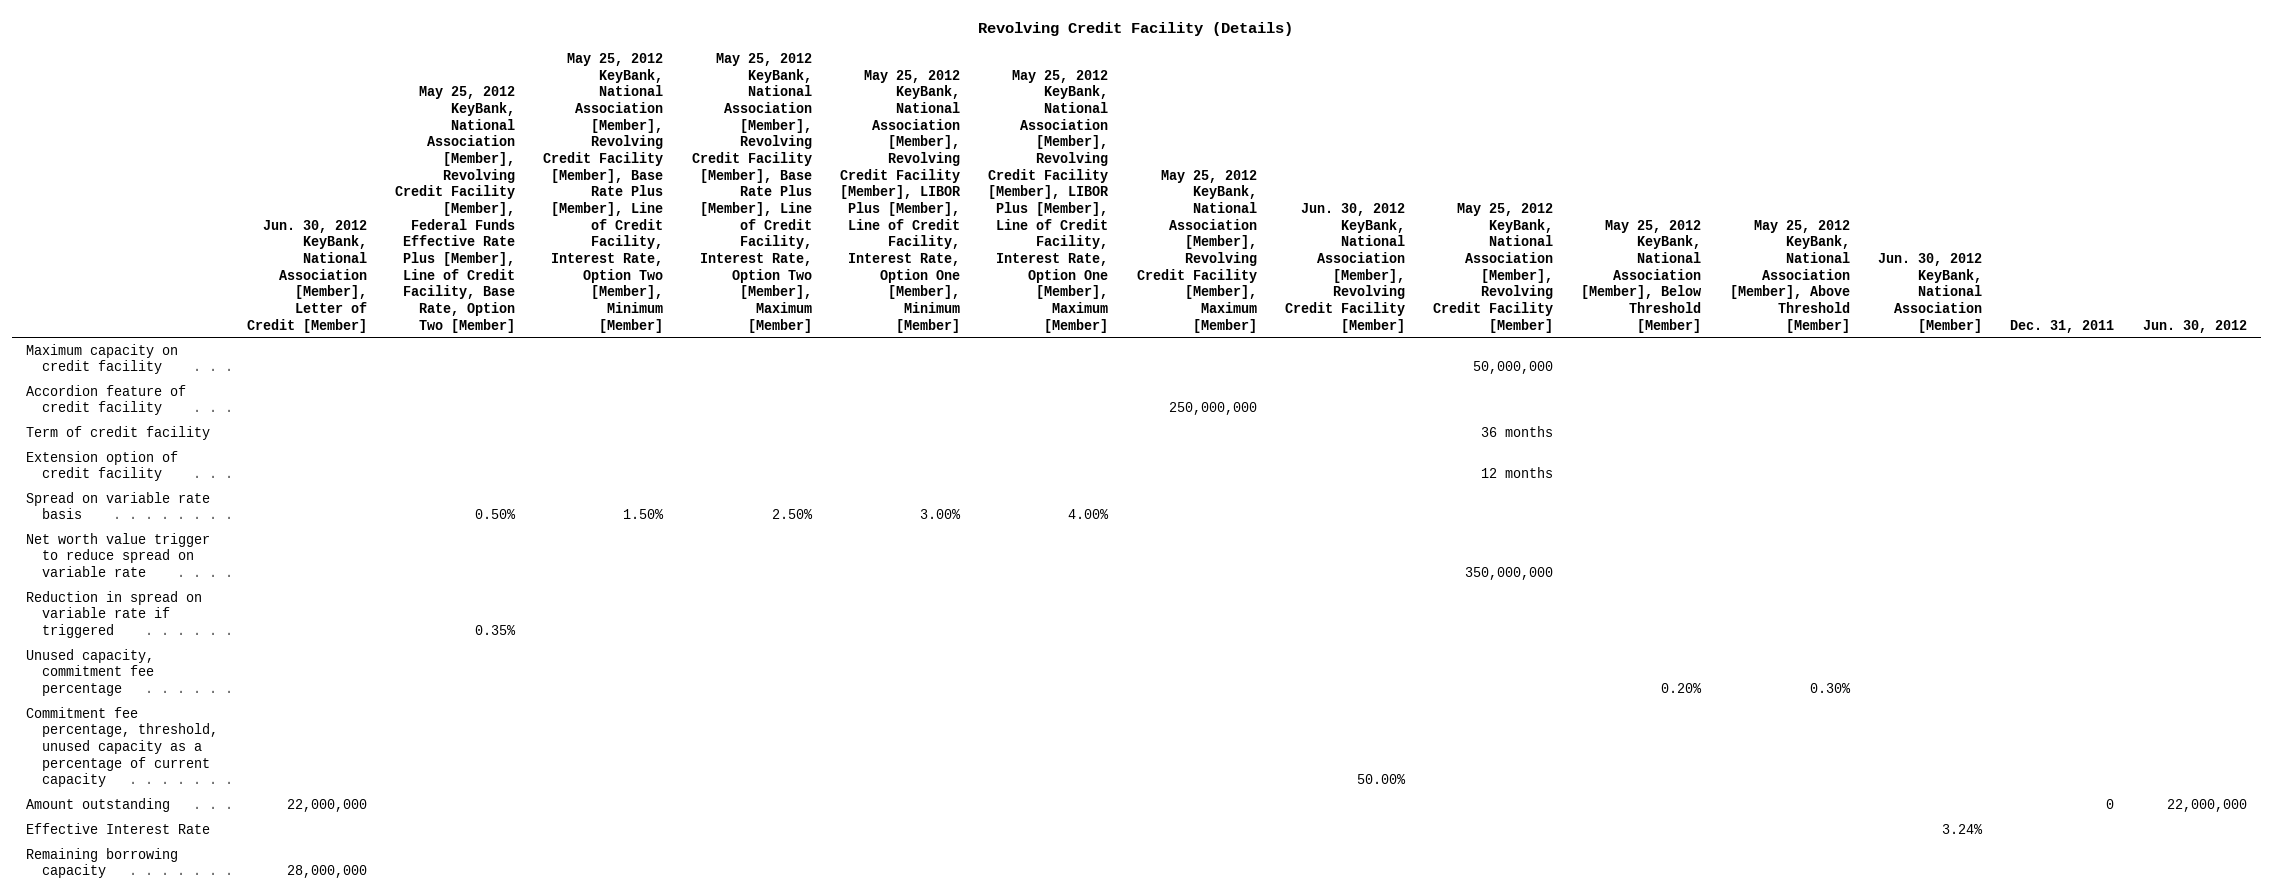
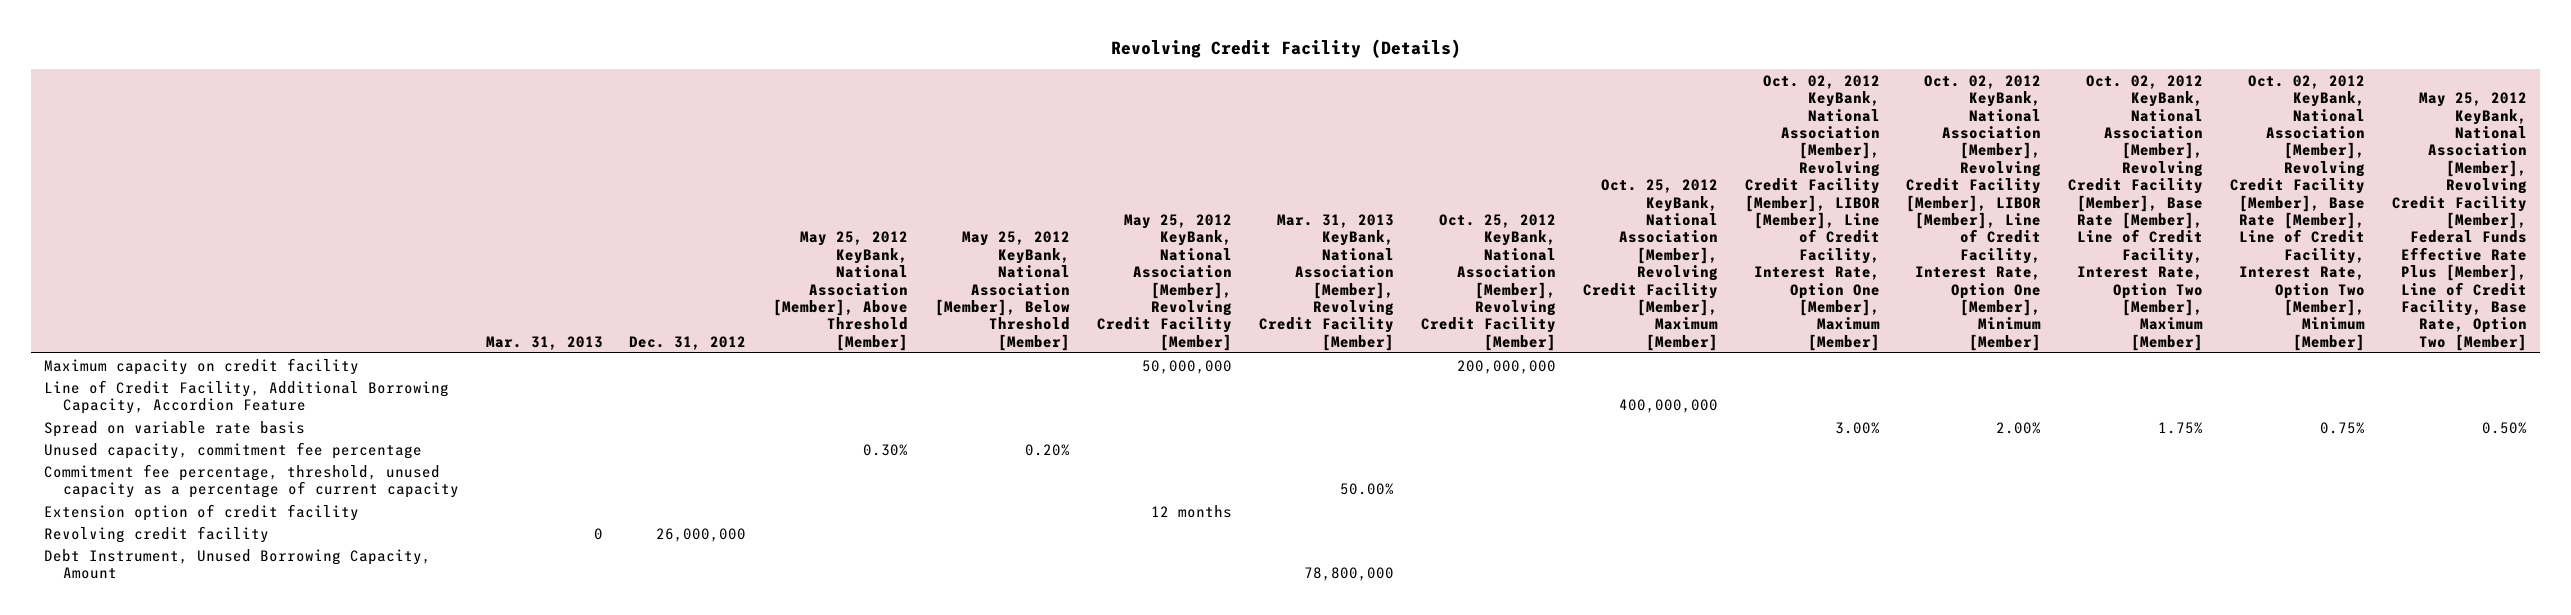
- | Jun. 30, 2012 KeyBank, National Association [Member], Letter of Credit [Member] | May 25, 2012 KeyBank, National Association [Member], Revolving Credit Facility [Member], Federal Funds Effective Rate Plus [Member], Line of Credit Facility, Base Rate, Option Two [Member] | May 25, 2012 KeyBank, National Association [Member], Revolving Credit Facility [Member], Base Rate Plus [Member], Line of Credit Facility, Interest Rate, Option Two [Member], Minimum [Member] | May 25, 2012 KeyBank, National Association [Member], Revolving Credit Facility [Member], Base Rate Plus [Member], Line of Credit Facility, Interest Rate, Option Two [Member], Maximum [Member] | May 25, 2012 KeyBank, National Association [Member], Revolving Credit Facility [Member], LIBOR Plus [Member], Line of Credit Facility, Interest Rate, Option One [Member], Minimum [Member] | May 25, 2012 KeyBank, National Association [Member], Revolving Credit Facility [Member], LIBOR Plus [Member], Line of Credit Facility, Interest Rate, Option One [Member], Maximum [Member] | May 25, 2012 KeyBank, National Association [Member], Revolving Credit Facility [Member], Maximum [Member] | Jun. 30, 2012 KeyBank, National Association [Member], Revolving Credit Facility [Member] | May 25, 2012 KeyBank, National Association [Member], Revolving Credit Facility [Member] | May 25, 2012 KeyBank, National Association [Member], Below Threshold [Member] | May 25, 2012 KeyBank, National Association [Member], Above Threshold [Member] | Jun. 30, 2012 KeyBank, National Association [Member] | Dec. 31, 2011 | Jun. 30, 2012
+ | Mar. 31, 2013 | Dec. 31, 2012 | May 25, 2012 KeyBank, National Association [Member], Above Threshold [Member] | May 25, 2012 KeyBank, National Association [Member], Below Threshold [Member] | May 25, 2012 KeyBank, National Association [Member], Revolving Credit Facility [Member] | Mar. 31, 2013 KeyBank, National Association [Member], Revolving Credit Facility [Member] | Oct. 25, 2012 KeyBank, National Association [Member], Revolving Credit Facility [Member] | Oct. 25, 2012 KeyBank, National Association [Member], Revolving Credit Facility [Member], Maximum [Member] | Oct. 02, 2012 KeyBank, National Association [Member], Revolving Credit Facility [Member], LIBOR [Member], Line of Credit Facility, Interest Rate, Option One [Member], Maximum [Member] | Oct. 02, 2012 KeyBank, National Association [Member], Revolving Credit Facility [Member], LIBOR [Member], Line of Credit Facility, Interest Rate, Option One [Member], Minimum [Member] | Oct. 02, 2012 KeyBank, National Association [Member], Revolving Credit Facility [Member], Base Rate [Member], Line of Credit Facility, Interest Rate, Option Two [Member], Maximum [Member] | Oct. 02, 2012 KeyBank, National Association [Member], Revolving Credit Facility [Member], Base Rate [Member], Line of Credit Facility, Interest Rate, Option Two [Member], Minimum [Member] | May 25, 2012 KeyBank, National Association [Member], Revolving Credit Facility [Member], Federal Funds Effective Rate Plus [Member], Line of Credit Facility, Base Rate, Option Two [Member]
- Accordion feature of credit facility | | | | | | | 250,000,000 | | | | | | |
- Term of credit facility | | | | | | | | | 36 months | | | | |
+ Line of Credit Facility, Additional Borrowing Capacity, Accordion Feature | | | | | | | | 400,000,000 | | | | |
- Net worth value trigger to reduce spread on variable rate | | | | | | | | | 350,000,000 | | | | |
- Reduction in spread on variable rate if triggered | | 0.35% | | | | | | | | | | | |
- Amount outstanding | 22,000,000 | | | | | | | | | | | | 0 | 22,000,000
- Effective Interest Rate | | | | | | | | | | | | 3.24% | |
- Remaining borrowing capacity | 28,000,000 | | | | | | | | | | | | |
moved down: Extension option of credit facility | | | | | 12 months | | | | | | | |
+ Revolving credit facility | 0 | 26,000,000 | | | | | | | | | | |
+ Debt Instrument, Unused Borrowing Capacity, Amount | | | | | | 78,800,000 | | | | | | |

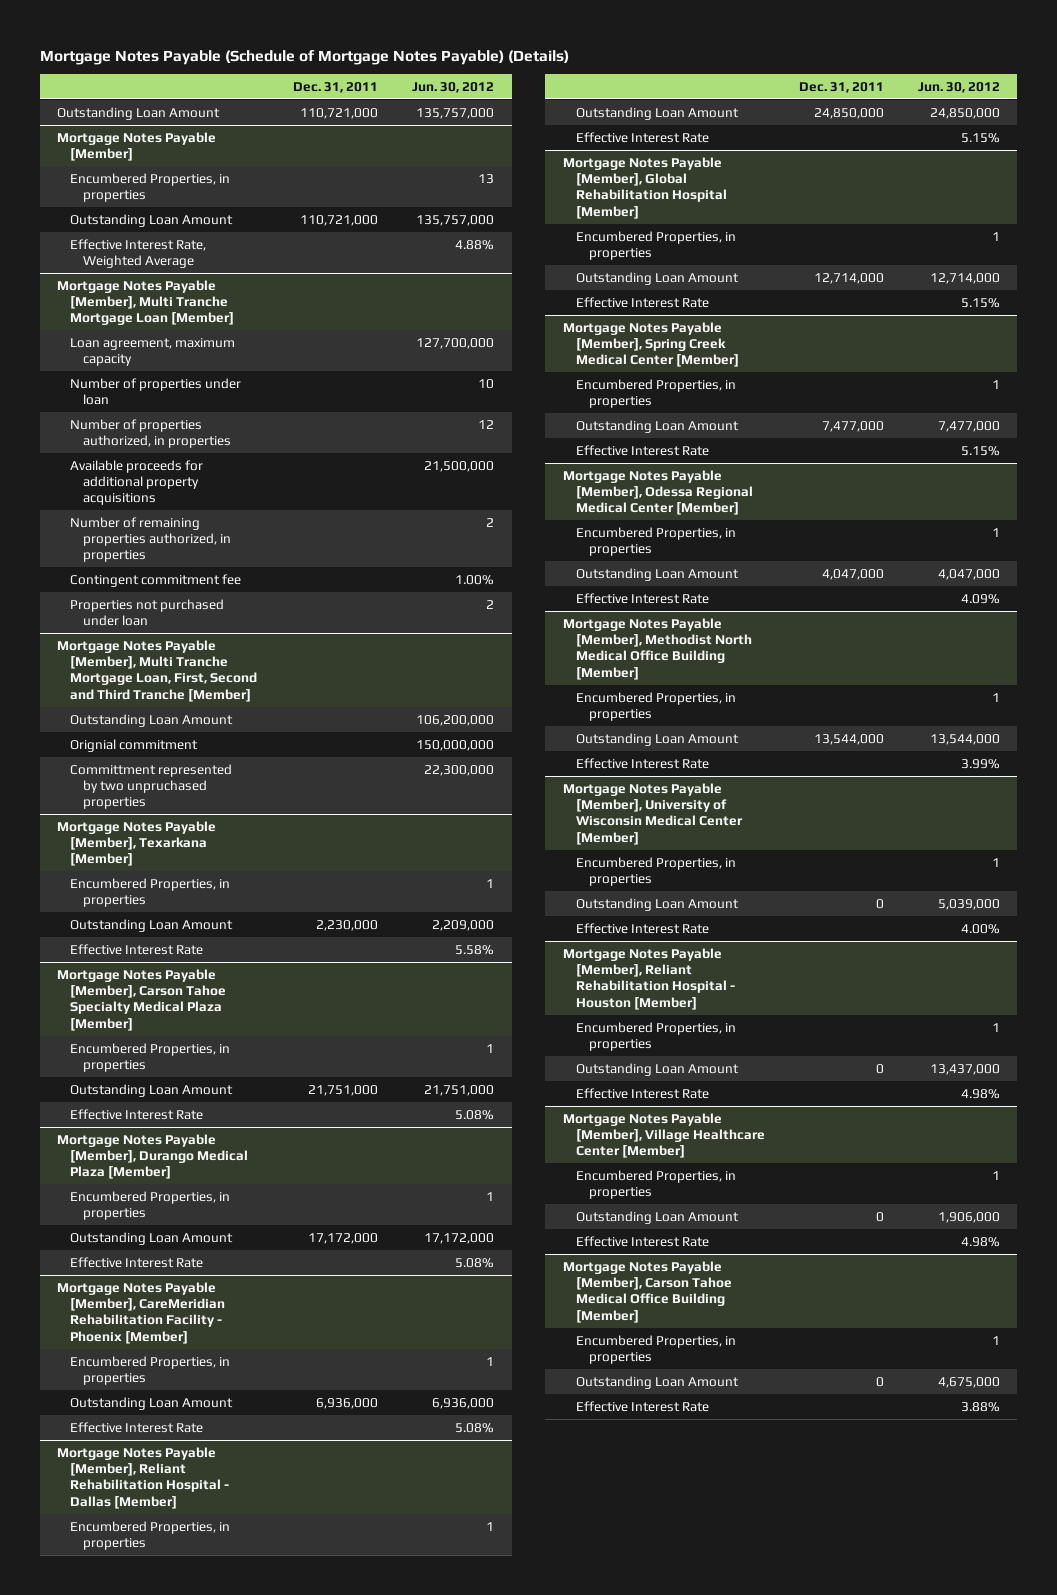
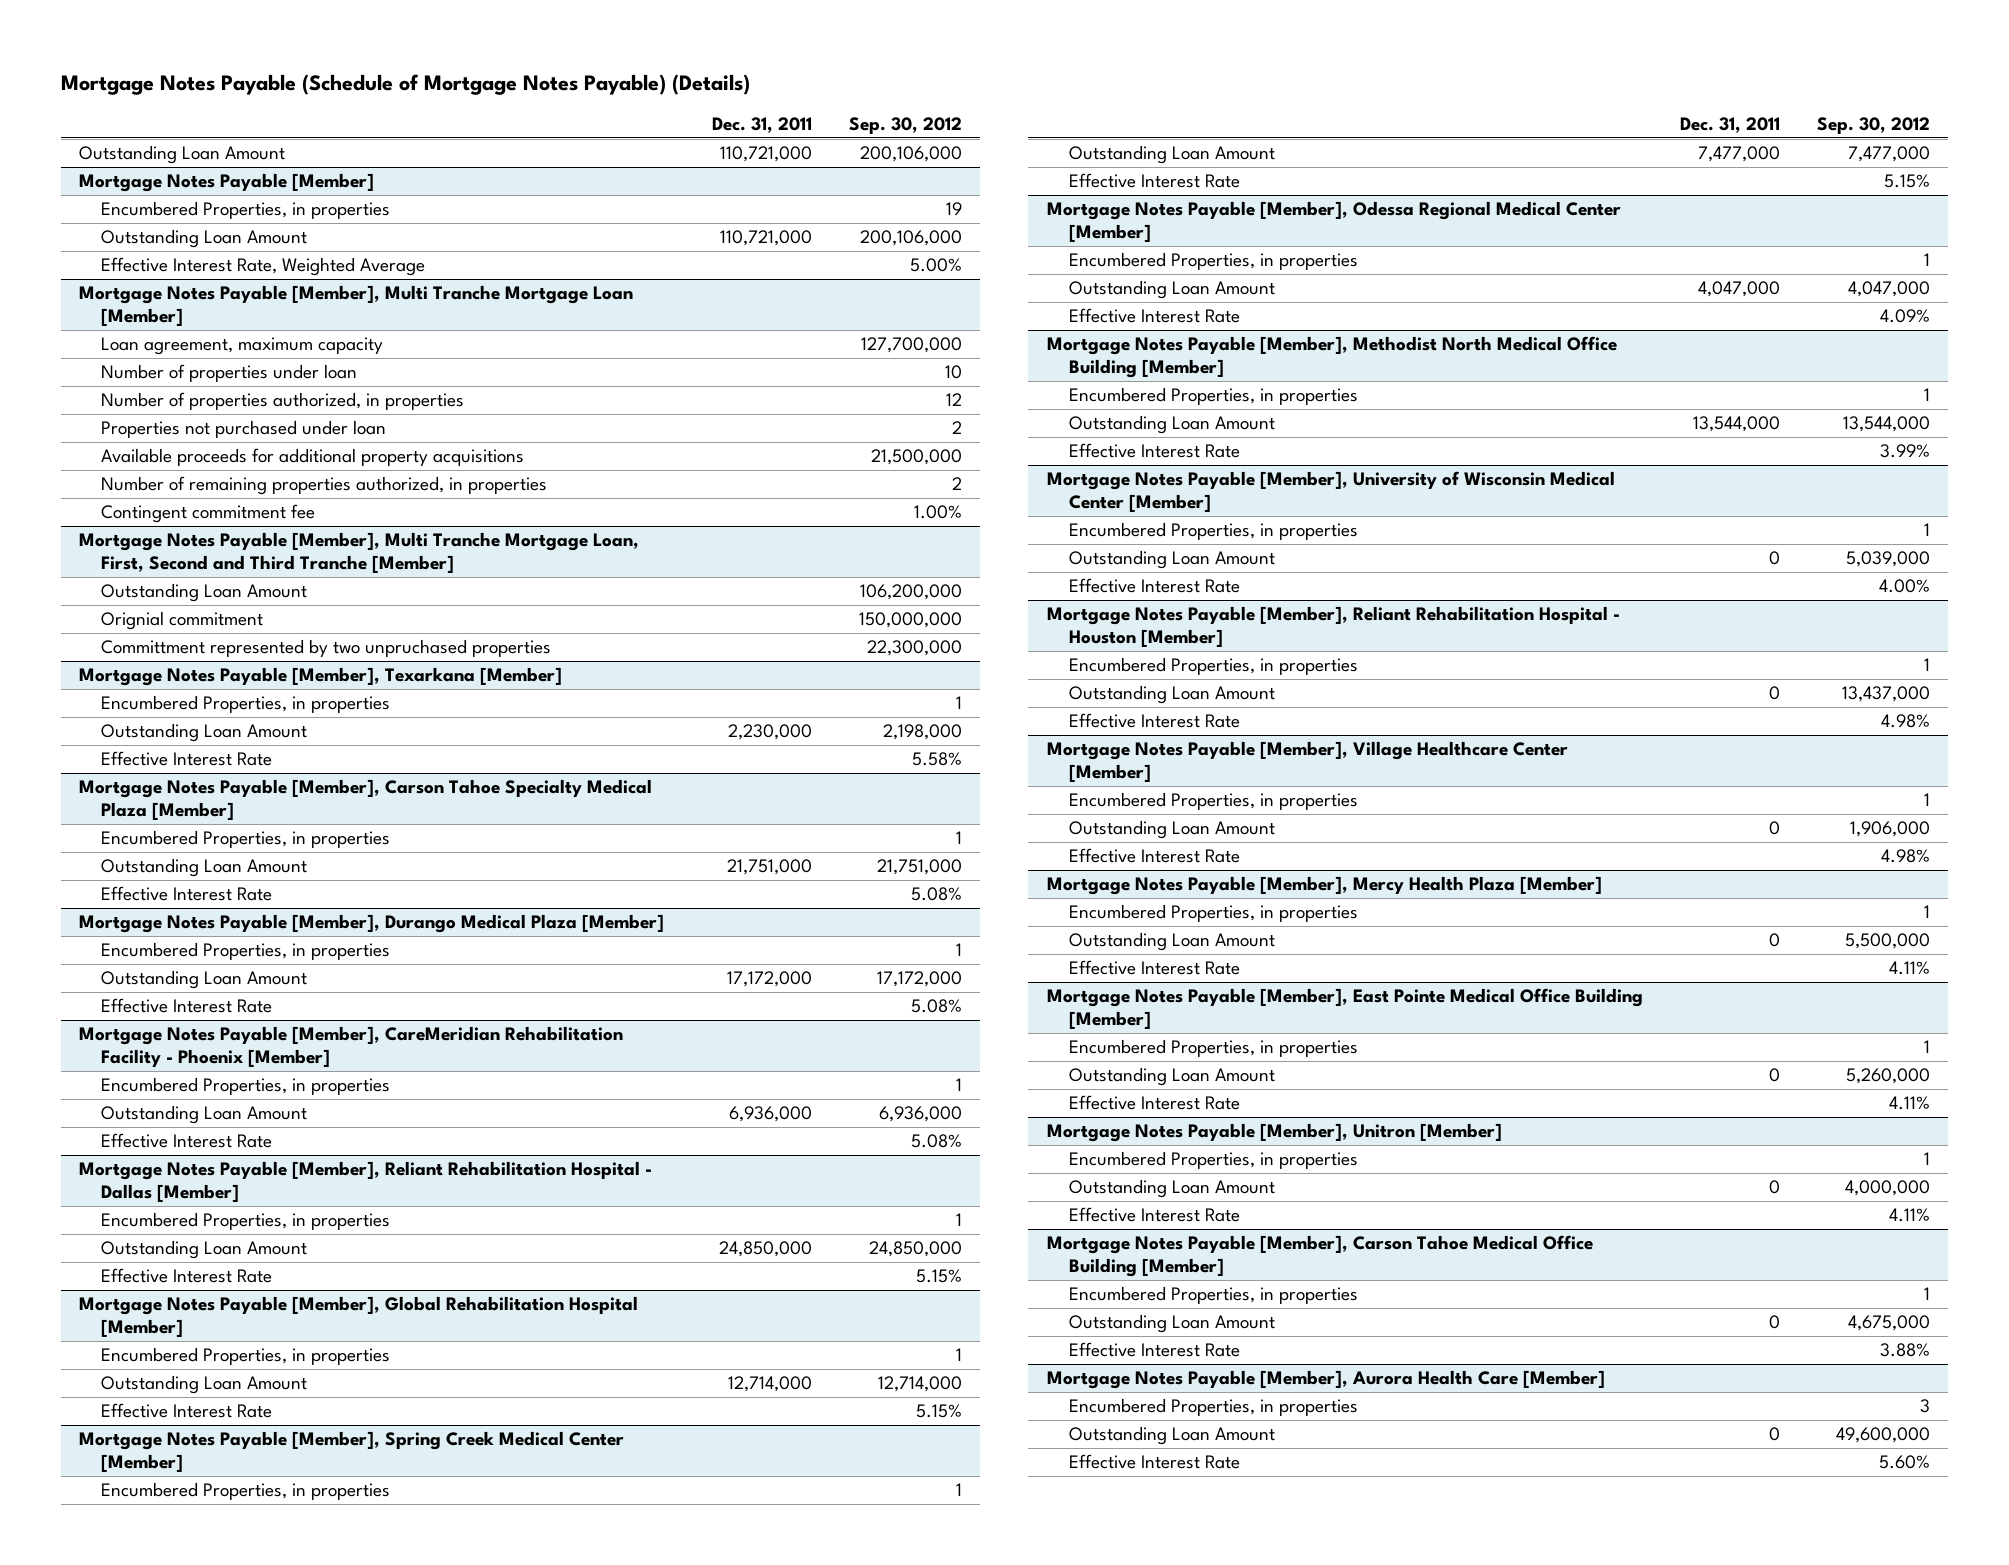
- | Dec. 31, 2011 | Jun. 30, 2012
+ | Dec. 31, 2011 | Sep. 30, 2012
@ Mortgage Notes Payable [Member], Multi Tranche Mortgage Loan [Member]
moved up: Properties not purchased under loan | | 2
+ Mortgage Notes Payable [Member], Mercy Health Plaza [Member]
+ Encumbered Properties, in properties | | 1
+ Outstanding Loan Amount | 0 | 5,500,000
+ Effective Interest Rate | | 4.11%
+ Mortgage Notes Payable [Member], East Pointe Medical Office Building [Member]
+ Encumbered Properties, in properties | | 1
+ Outstanding Loan Amount | 0 | 5,260,000
+ Effective Interest Rate | | 4.11%
+ Mortgage Notes Payable [Member], Unitron [Member]
+ Encumbered Properties, in properties | | 1
+ Outstanding Loan Amount | 0 | 4,000,000
+ Effective Interest Rate | | 4.11%
+ Mortgage Notes Payable [Member], Aurora Health Care [Member]
+ Encumbered Properties, in properties | | 3
+ Outstanding Loan Amount | 0 | 49,600,000
+ Effective Interest Rate | | 5.60%

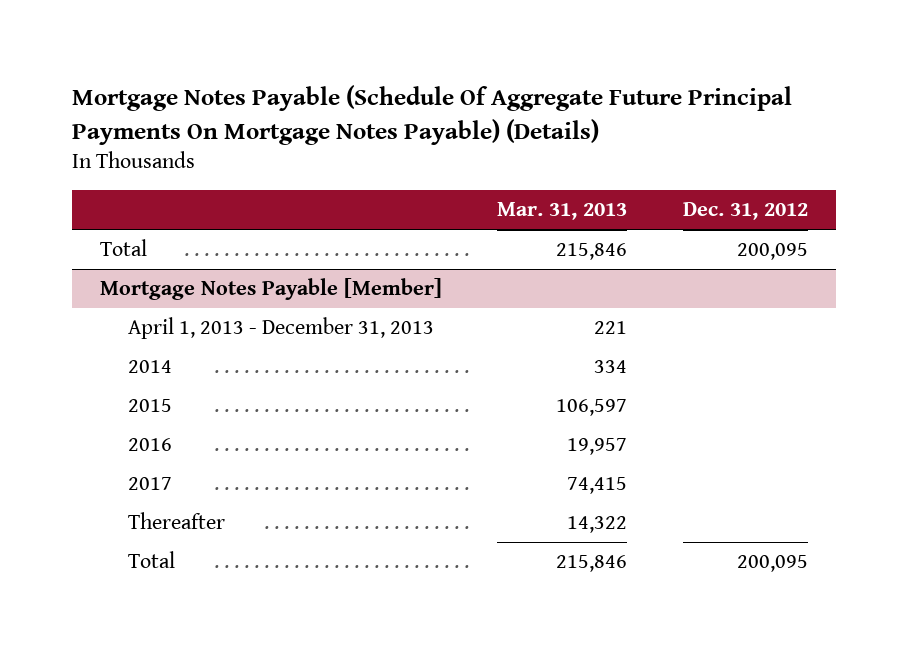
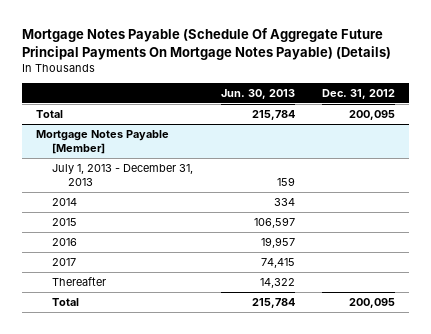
- | Mar. 31, 2013 | Dec. 31, 2012
+ | Jun. 30, 2013 | Dec. 31, 2012
@ Mortgage Notes Payable [Member]
- April 1, 2013 - December 31, 2013 | 221 |
+ July 1, 2013 - December 31, 2013 | 159 |

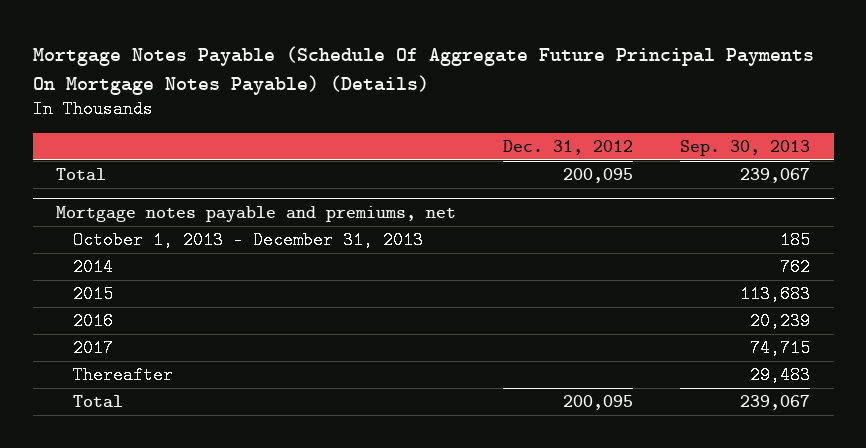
- | Jun. 30, 2013 | Dec. 31, 2012
+ | Dec. 31, 2012 | Sep. 30, 2013
- Mortgage Notes Payable [Member]
- July 1, 2013 - December 31, 2013 | 159 |
+ Mortgage notes payable and premiums, net
+ October 1, 2013 - December 31, 2013 | | 185

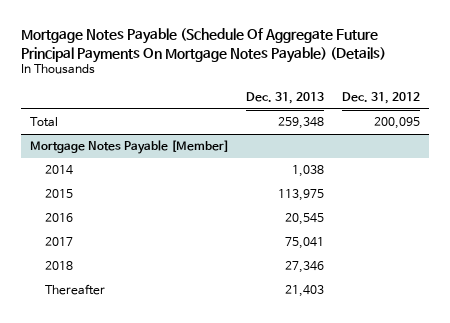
- | Dec. 31, 2012 | Sep. 30, 2013
+ | Dec. 31, 2013 | Dec. 31, 2012
- Mortgage notes payable and premiums, net
- October 1, 2013 - December 31, 2013 | | 185
+ Mortgage Notes Payable [Member]
+ 2018 | 27,346 |
- Total | 200,095 | 239,067

